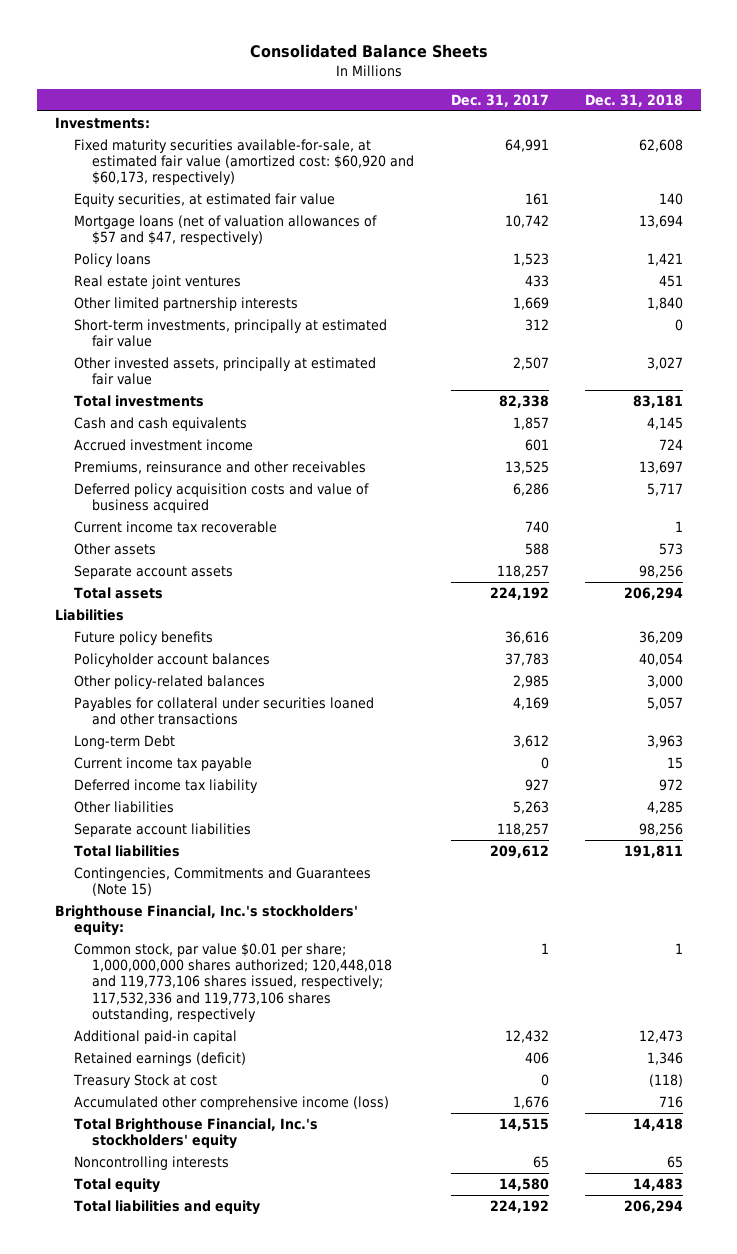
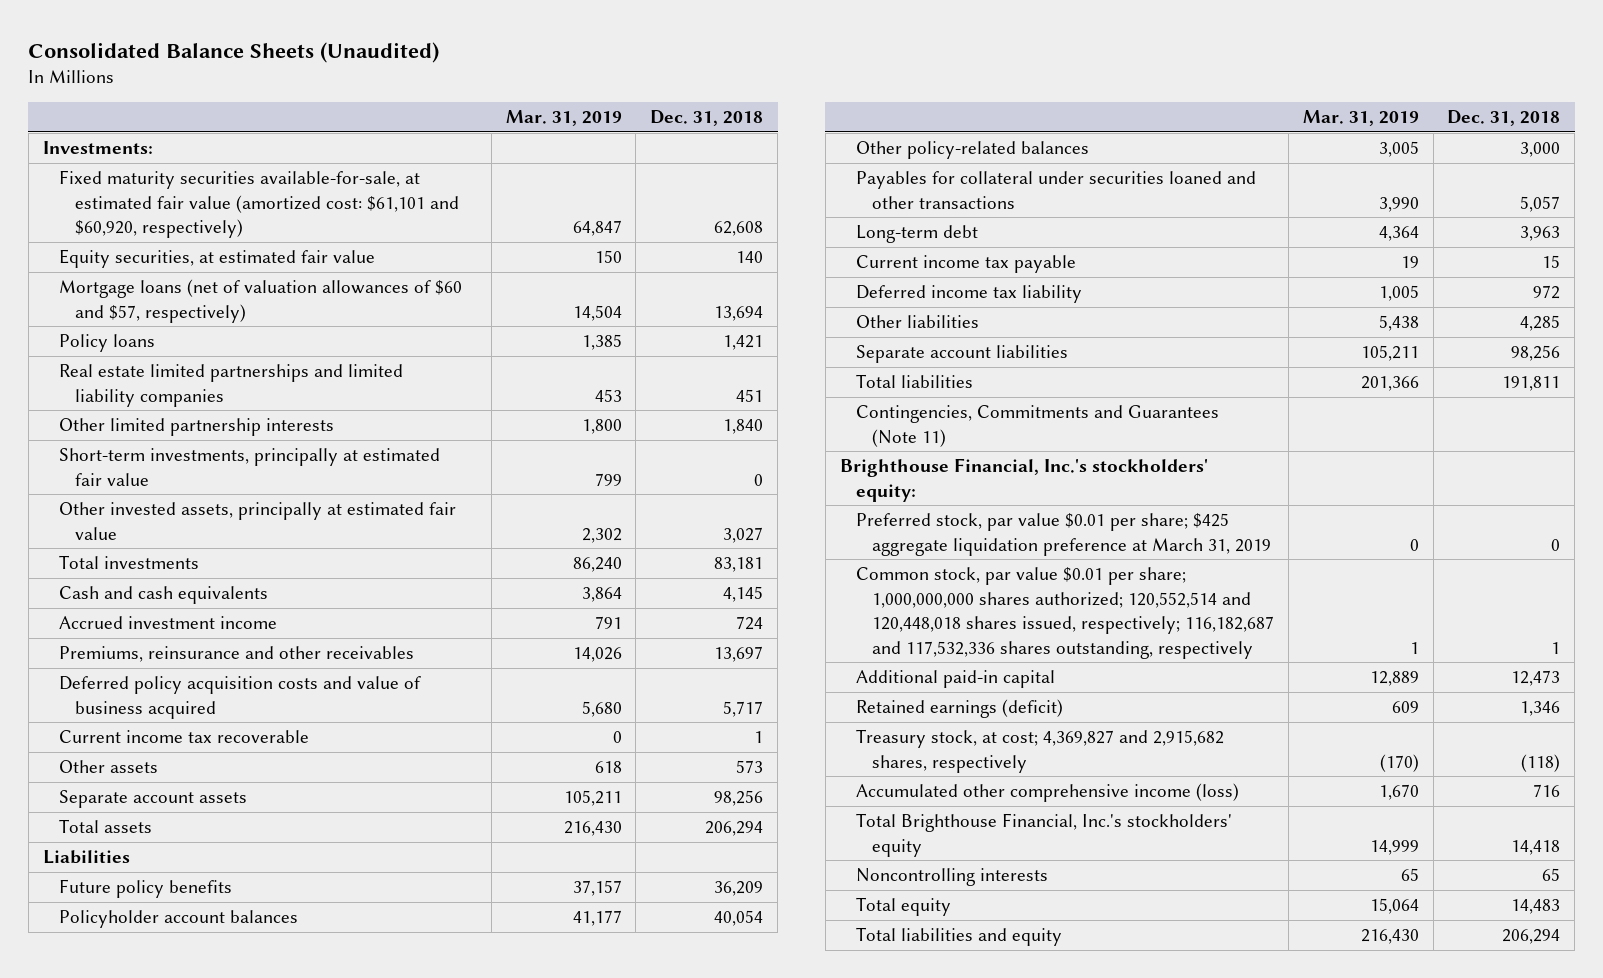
- Consolidated Balance Sheets
+ Consolidated Balance Sheets (Unaudited)
- | Dec. 31, 2017 | Dec. 31, 2018
+ | Mar. 31, 2019 | Dec. 31, 2018
- Fixed maturity securities available-for-sale, at estimated fair value (amortized cost: $60,920 and $60,173, respectively) | 64,991 | 62,608
+ Fixed maturity securities available-for-sale, at estimated fair value (amortized cost: $61,101 and $60,920, respectively) | 64,847 | 62,608
- Mortgage loans (net of valuation allowances of $57 and $47, respectively) | 10,742 | 13,694
+ Mortgage loans (net of valuation allowances of $60 and $57, respectively) | 14,504 | 13,694
- Real estate joint ventures | 433 | 451
+ Real estate limited partnerships and limited liability companies | 453 | 451
- Long-term Debt | 3,612 | 3,963
+ Long-term debt | 4,364 | 3,963
- Contingencies, Commitments and Guarantees (Note 15)
+ Contingencies, Commitments and Guarantees (Note 11)
- Common stock, par value $0.01 per share; 1,000,000,000 shares authorized; 120,448,018 and 119,773,106 shares issued, respectively; 117,532,336 and 119,773,106 shares outstanding, respectively | 1 | 1
+ Preferred stock, par value $0.01 per share; $425 aggregate liquidation preference at March 31, 2019 | 0 | 0
+ Common stock, par value $0.01 per share; 1,000,000,000 shares authorized; 120,552,514 and 120,448,018 shares issued, respectively; 116,182,687 and 117,532,336 shares outstanding, respectively | 1 | 1
- Treasury Stock at cost | 0 | (118)
+ Treasury stock, at cost; 4,369,827 and 2,915,682 shares, respectively | (170) | (118)

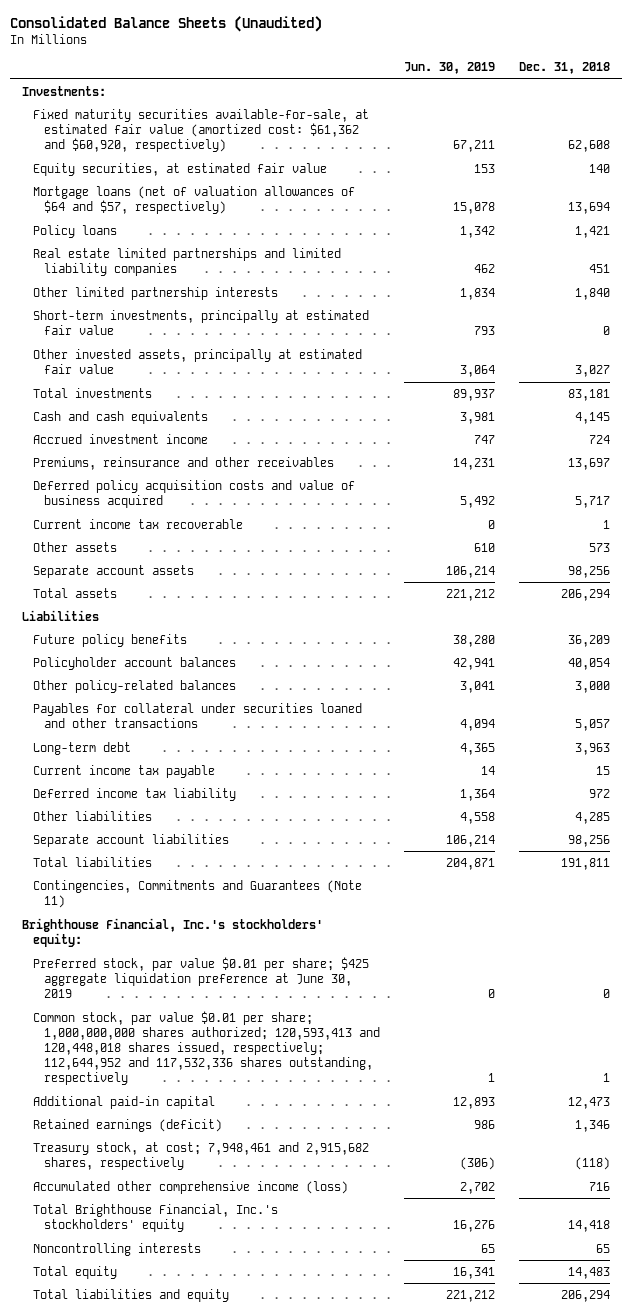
- | Mar. 31, 2019 | Dec. 31, 2018
+ | Jun. 30, 2019 | Dec. 31, 2018
- Fixed maturity securities available-for-sale, at estimated fair value (amortized cost: $61,101 and $60,920, respectively) | 64,847 | 62,608
+ Fixed maturity securities available-for-sale, at estimated fair value (amortized cost: $61,362 and $60,920, respectively) | 67,211 | 62,608
- Mortgage loans (net of valuation allowances of $60 and $57, respectively) | 14,504 | 13,694
+ Mortgage loans (net of valuation allowances of $64 and $57, respectively) | 15,078 | 13,694
- Preferred stock, par value $0.01 per share; $425 aggregate liquidation preference at March 31, 2019 | 0 | 0
- Common stock, par value $0.01 per share; 1,000,000,000 shares authorized; 120,552,514 and 120,448,018 shares issued, respectively; 116,182,687 and 117,532,336 shares outstanding, respectively | 1 | 1
+ Preferred stock, par value $0.01 per share; $425 aggregate liquidation preference at June 30, 2019 | 0 | 0
+ Common stock, par value $0.01 per share; 1,000,000,000 shares authorized; 120,593,413 and 120,448,018 shares issued, respectively; 112,644,952 and 117,532,336 shares outstanding, respectively | 1 | 1
- Treasury stock, at cost; 4,369,827 and 2,915,682 shares, respectively | (170) | (118)
+ Treasury stock, at cost; 7,948,461 and 2,915,682 shares, respectively | (306) | (118)

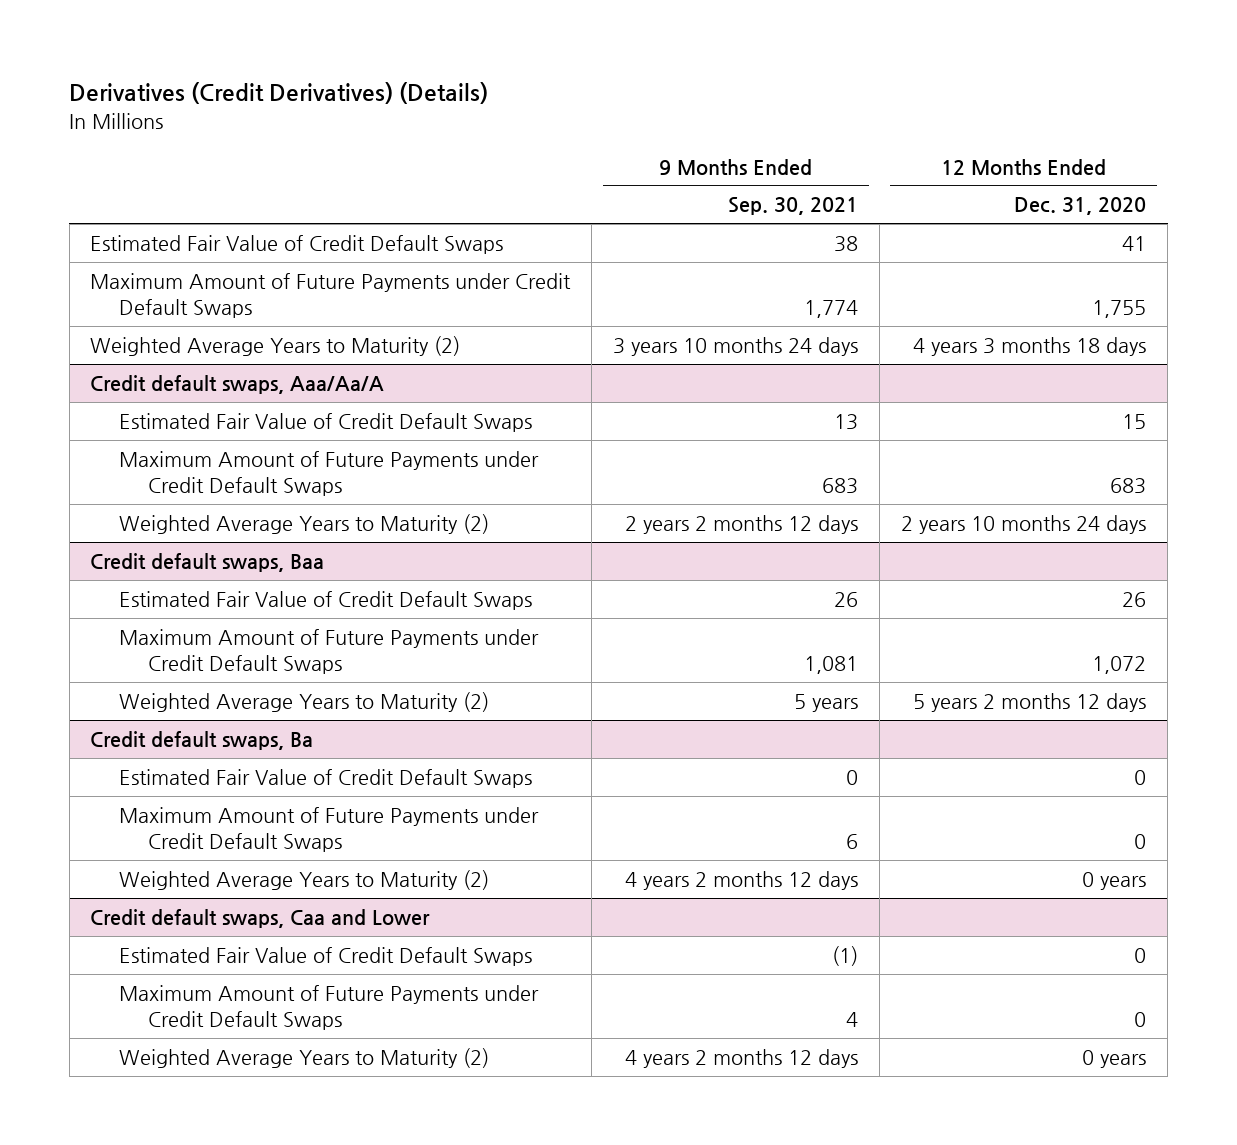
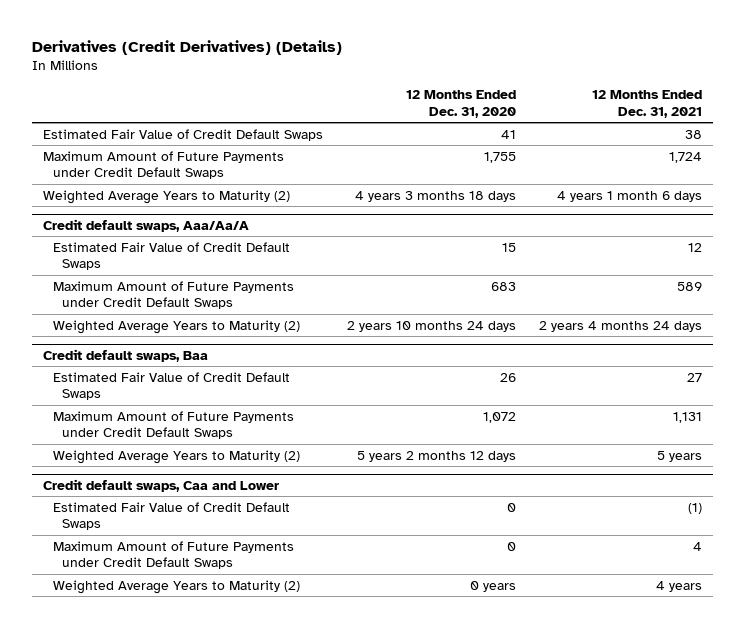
- | 9 Months Ended Sep. 30, 2021 | 12 Months Ended Dec. 31, 2020
+ | 12 Months Ended Dec. 31, 2020 | 12 Months Ended Dec. 31, 2021
- Credit default swaps, Ba
- Estimated Fair Value of Credit Default Swaps | 0 | 0
- Maximum Amount of Future Payments under Credit Default Swaps | 6 | 0
- Weighted Average Years to Maturity (2) | 4 years 2 months 12 days | 0 years

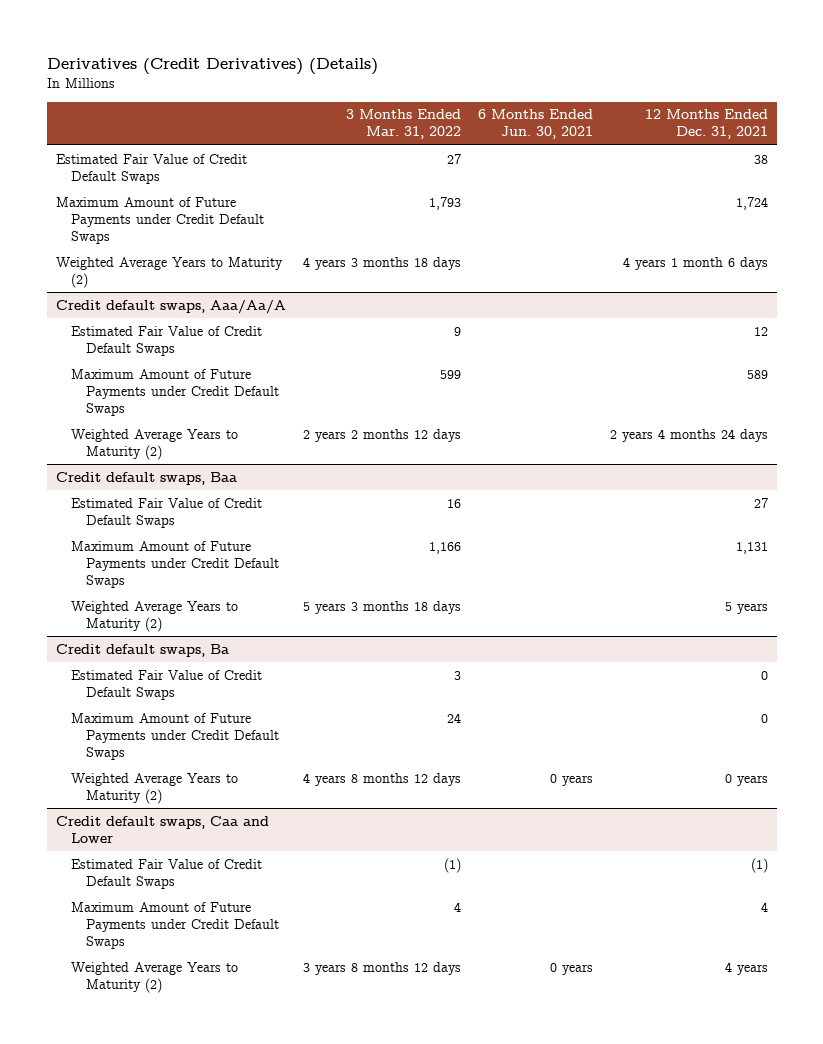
- | 12 Months Ended Dec. 31, 2020 | 12 Months Ended Dec. 31, 2021
+ | 3 Months Ended Mar. 31, 2022 | 6 Months Ended Jun. 30, 2021 | 12 Months Ended Dec. 31, 2021
+ Credit default swaps, Ba
+ Estimated Fair Value of Credit Default Swaps | 3 | | 0
+ Maximum Amount of Future Payments under Credit Default Swaps | 24 | | 0
+ Weighted Average Years to Maturity (2) | 4 years 8 months 12 days | 0 years | 0 years

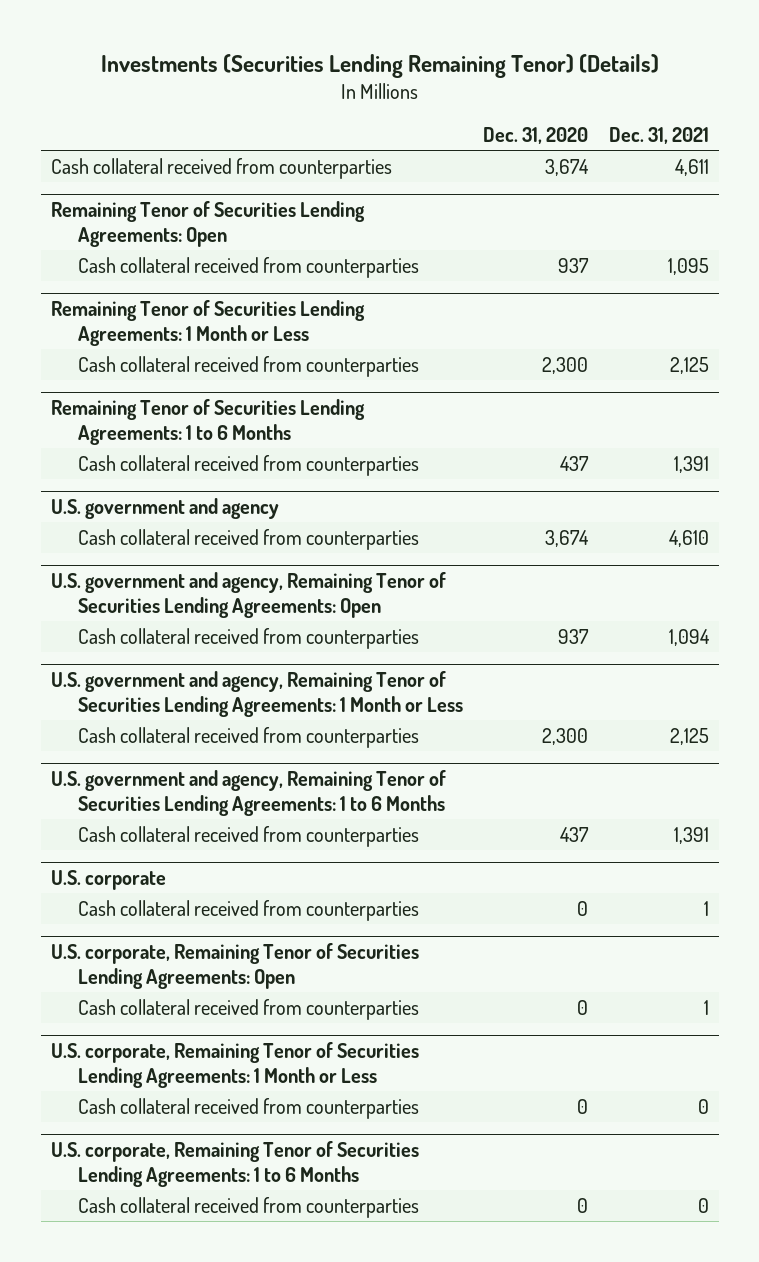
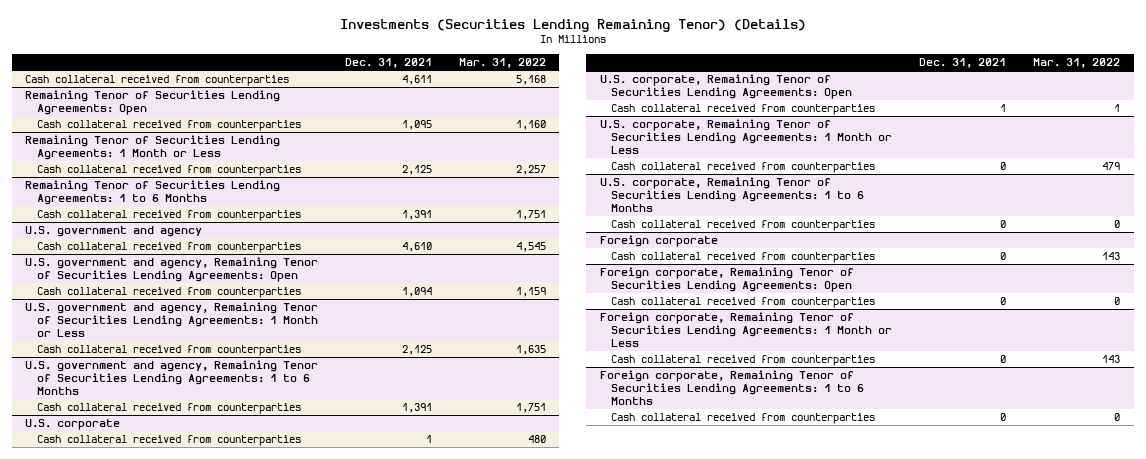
- | Dec. 31, 2020 | Dec. 31, 2021
+ | Dec. 31, 2021 | Mar. 31, 2022
+ Foreign corporate
+ Cash collateral received from counterparties | 0 | 143
+ Foreign corporate, Remaining Tenor of Securities Lending Agreements: Open
+ Cash collateral received from counterparties | 0 | 0
+ Foreign corporate, Remaining Tenor of Securities Lending Agreements: 1 Month or Less
+ Cash collateral received from counterparties | 0 | 143
+ Foreign corporate, Remaining Tenor of Securities Lending Agreements: 1 to 6 Months
+ Cash collateral received from counterparties | 0 | 0

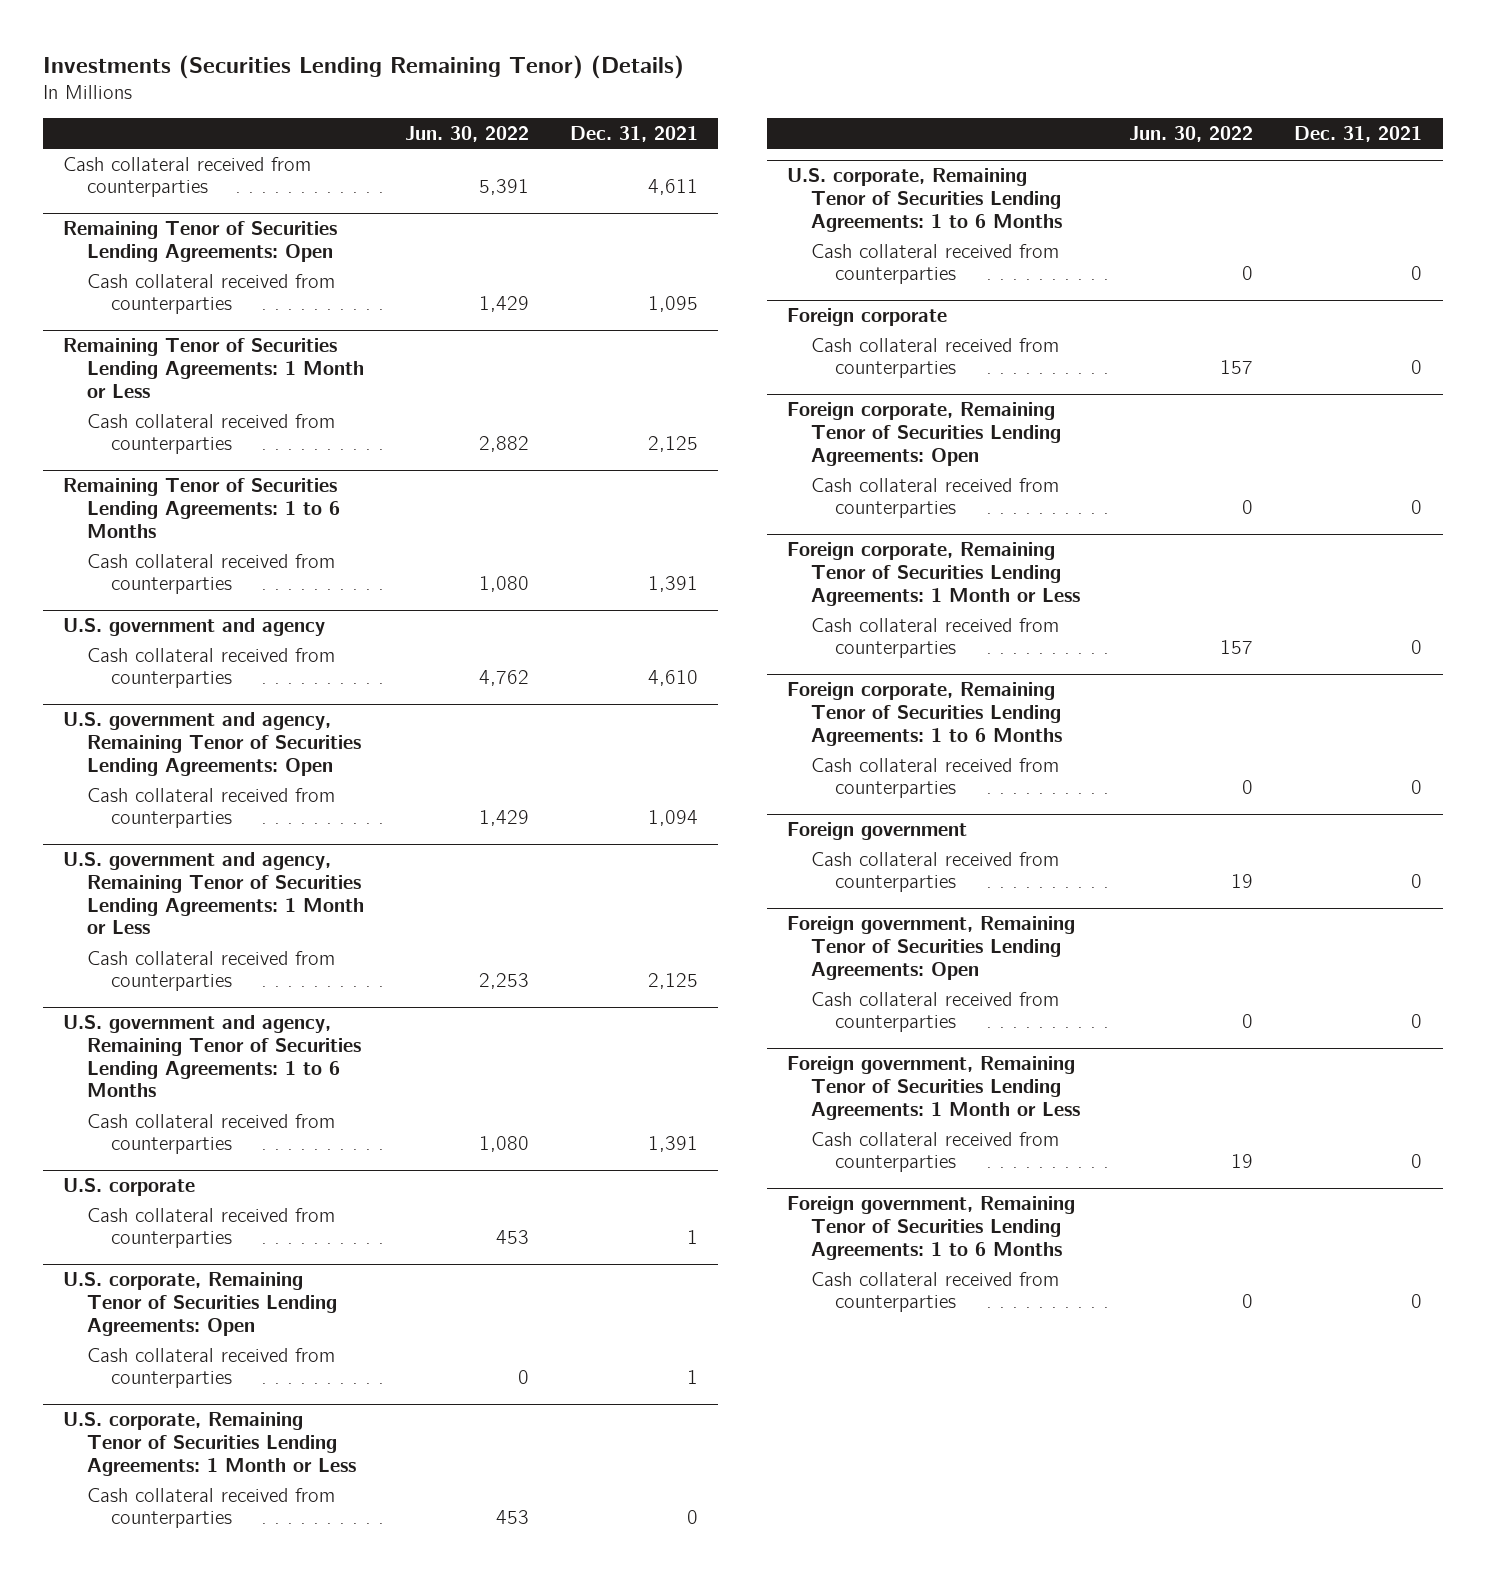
- | Dec. 31, 2021 | Mar. 31, 2022
+ | Jun. 30, 2022 | Dec. 31, 2021
+ Foreign government
+ Cash collateral received from counterparties | 19 | 0
+ Foreign government, Remaining Tenor of Securities Lending Agreements: Open
+ Cash collateral received from counterparties | 0 | 0
+ Foreign government, Remaining Tenor of Securities Lending Agreements: 1 Month or Less
+ Cash collateral received from counterparties | 19 | 0
+ Foreign government, Remaining Tenor of Securities Lending Agreements: 1 to 6 Months
+ Cash collateral received from counterparties | 0 | 0

